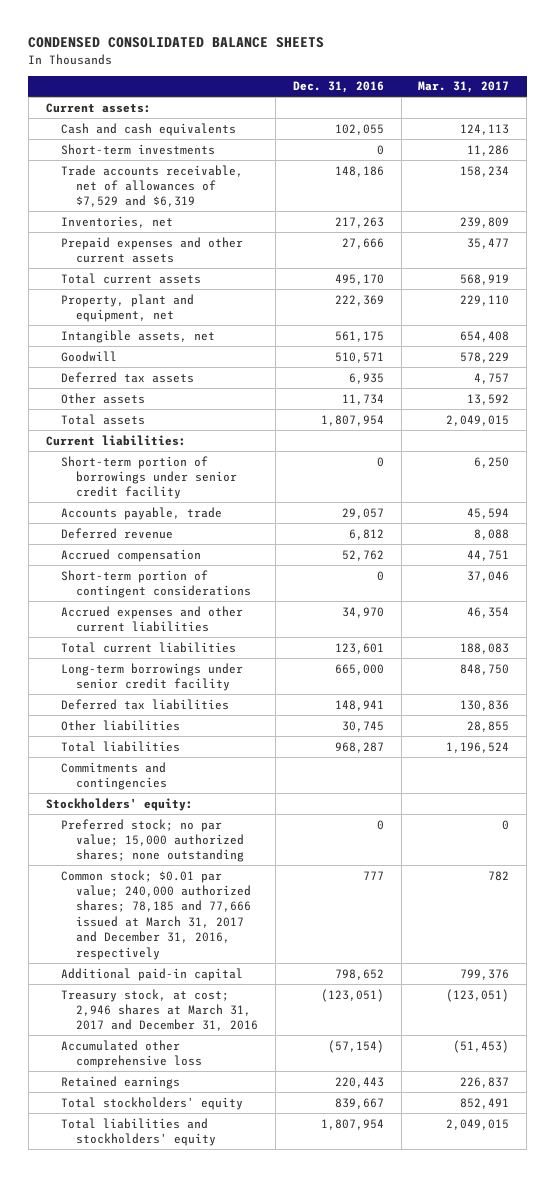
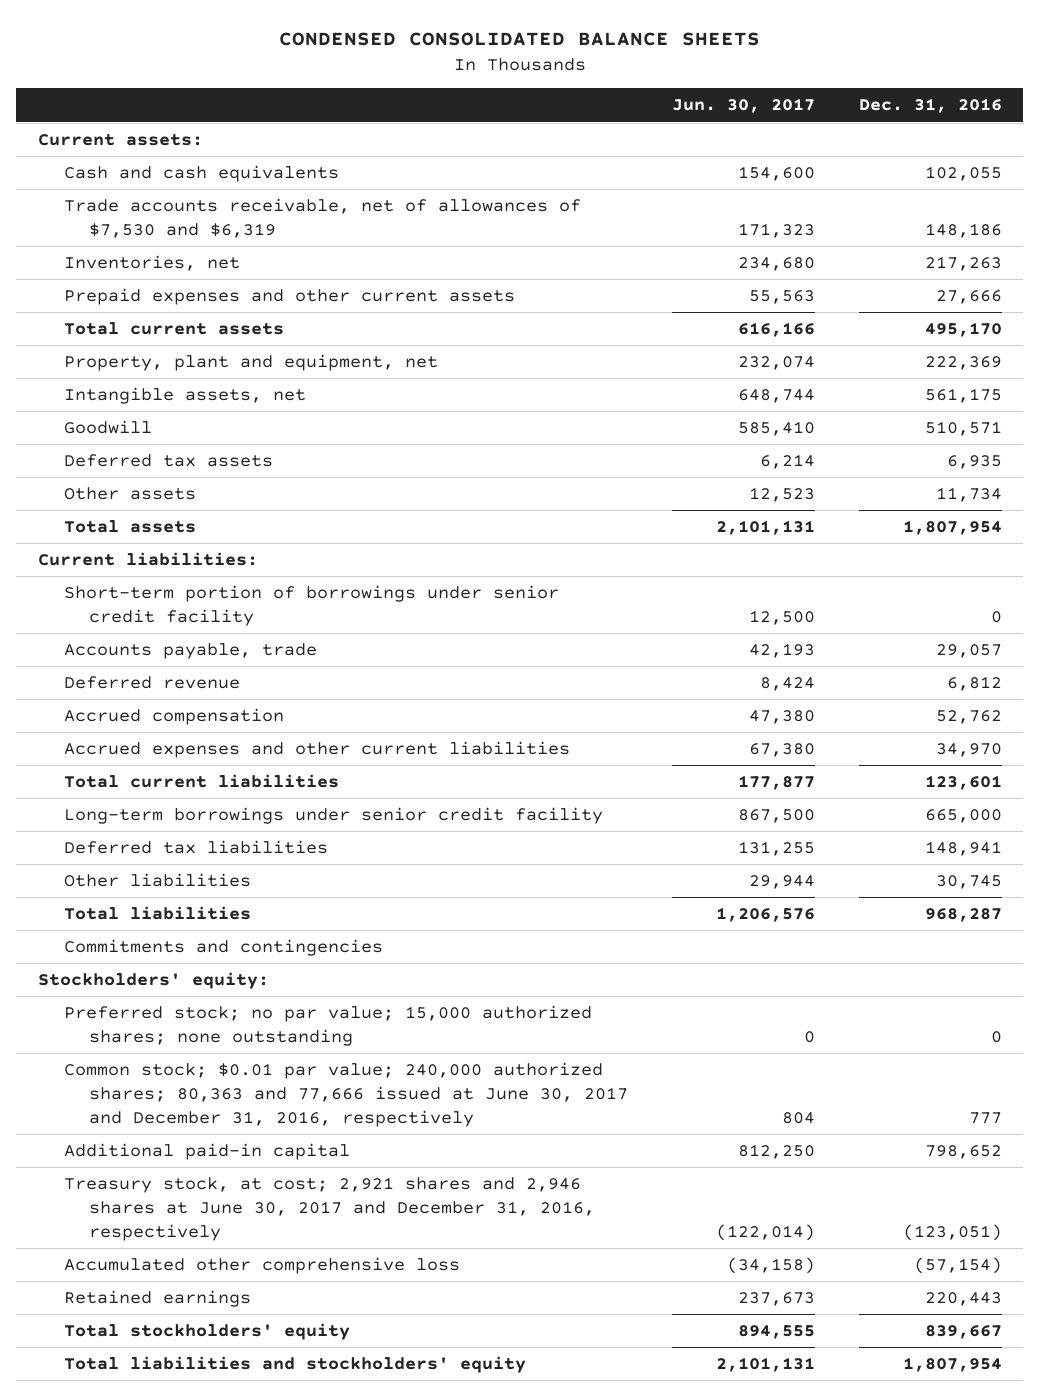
- | Dec. 31, 2016 | Mar. 31, 2017
+ | Jun. 30, 2017 | Dec. 31, 2016
- Short-term investments | 0 | 11,286
- Trade accounts receivable, net of allowances of $7,529 and $6,319 | 148,186 | 158,234
+ Trade accounts receivable, net of allowances of $7,530 and $6,319 | 171,323 | 148,186
- Short-term portion of contingent considerations | 0 | 37,046
- Common stock; $0.01 par value; 240,000 authorized shares; 78,185 and 77,666 issued at March 31, 2017 and December 31, 2016, respectively | 777 | 782
+ Common stock; $0.01 par value; 240,000 authorized shares; 80,363 and 77,666 issued at June 30, 2017 and December 31, 2016, respectively | 804 | 777
- Treasury stock, at cost; 2,946 shares at March 31, 2017 and December 31, 2016 | (123,051) | (123,051)
+ Treasury stock, at cost; 2,921 shares and 2,946 shares at June 30, 2017 and December 31, 2016, respectively | (122,014) | (123,051)

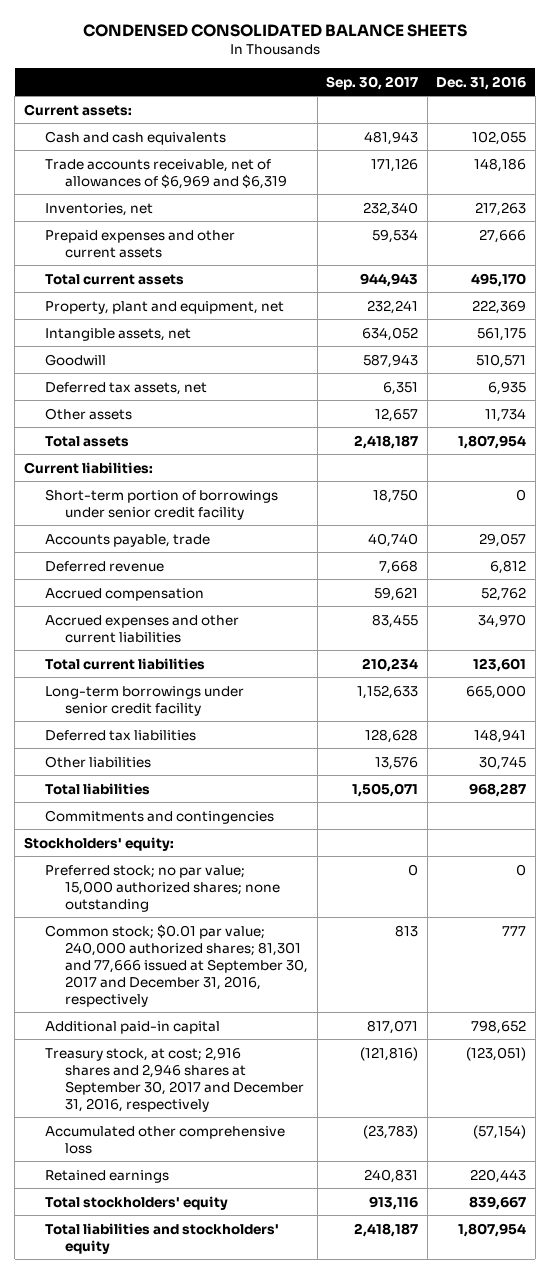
- | Jun. 30, 2017 | Dec. 31, 2016
+ | Sep. 30, 2017 | Dec. 31, 2016
- Trade accounts receivable, net of allowances of $7,530 and $6,319 | 171,323 | 148,186
+ Trade accounts receivable, net of allowances of $6,969 and $6,319 | 171,126 | 148,186
- Deferred tax assets | 6,214 | 6,935
+ Deferred tax assets, net | 6,351 | 6,935
- Common stock; $0.01 par value; 240,000 authorized shares; 80,363 and 77,666 issued at June 30, 2017 and December 31, 2016, respectively | 804 | 777
+ Common stock; $0.01 par value; 240,000 authorized shares; 81,301 and 77,666 issued at September 30, 2017 and December 31, 2016, respectively | 813 | 777
- Treasury stock, at cost; 2,921 shares and 2,946 shares at June 30, 2017 and December 31, 2016, respectively | (122,014) | (123,051)
+ Treasury stock, at cost; 2,916 shares and 2,946 shares at September 30, 2017 and December 31, 2016, respectively | (121,816) | (123,051)

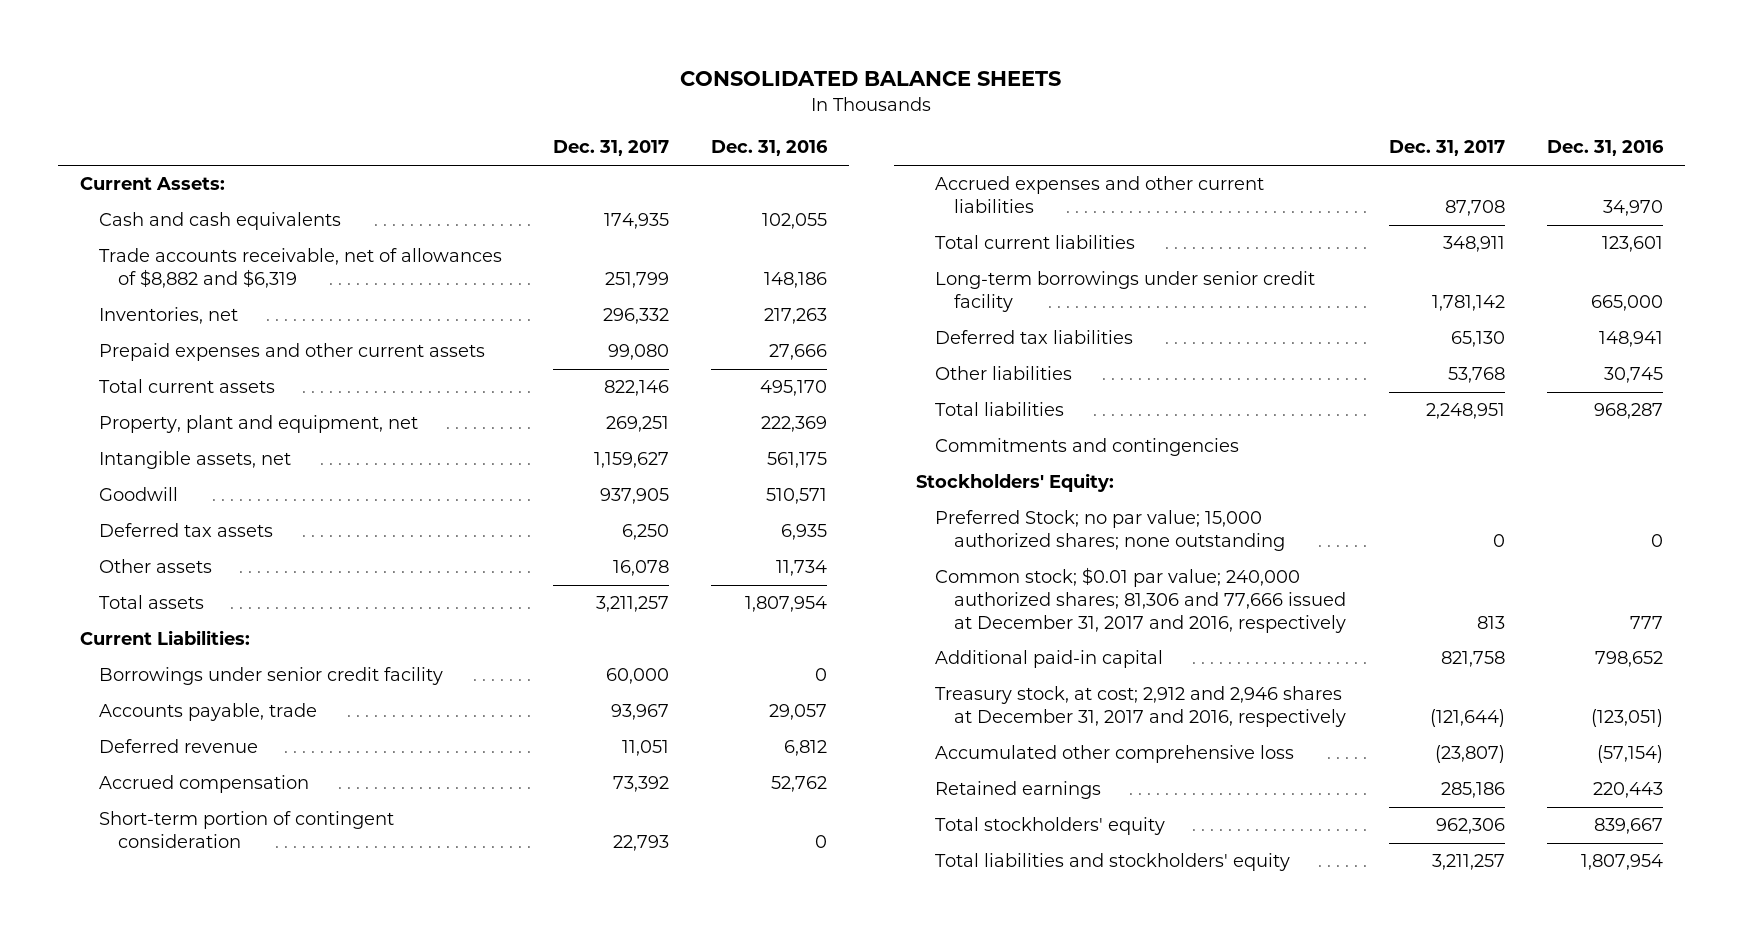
- CONDENSED CONSOLIDATED BALANCE SHEETS
+ CONSOLIDATED BALANCE SHEETS
- | Sep. 30, 2017 | Dec. 31, 2016
+ | Dec. 31, 2017 | Dec. 31, 2016
- Current assets:
+ Current Assets:
- Trade accounts receivable, net of allowances of $6,969 and $6,319 | 171,126 | 148,186
+ Trade accounts receivable, net of allowances of $8,882 and $6,319 | 251,799 | 148,186
- Deferred tax assets, net | 6,351 | 6,935
+ Deferred tax assets | 6,250 | 6,935
- Current liabilities:
- Short-term portion of borrowings under senior credit facility | 18,750 | 0
+ Current Liabilities:
+ Borrowings under senior credit facility | 60,000 | 0
+ Short-term portion of contingent consideration | 22,793 | 0
- Stockholders' equity:
- Preferred stock; no par value; 15,000 authorized shares; none outstanding | 0 | 0
- Common stock; $0.01 par value; 240,000 authorized shares; 81,301 and 77,666 issued at September 30, 2017 and December 31, 2016, respectively | 813 | 777
+ Stockholders' Equity:
+ Preferred Stock; no par value; 15,000 authorized shares; none outstanding | 0 | 0
+ Common stock; $0.01 par value; 240,000 authorized shares; 81,306 and 77,666 issued at December 31, 2017 and 2016, respectively | 813 | 777
- Treasury stock, at cost; 2,916 shares and 2,946 shares at September 30, 2017 and December 31, 2016, respectively | (121,816) | (123,051)
+ Treasury stock, at cost; 2,912 and 2,946 shares at December 31, 2017 and 2016, respectively | (121,644) | (123,051)

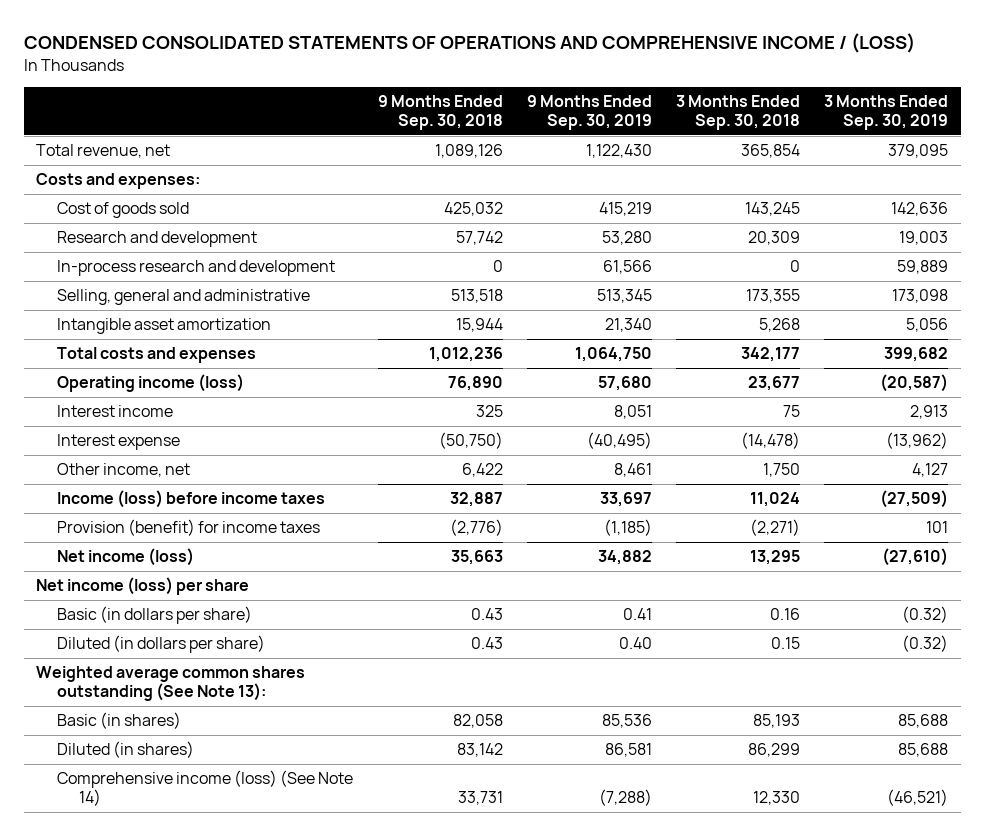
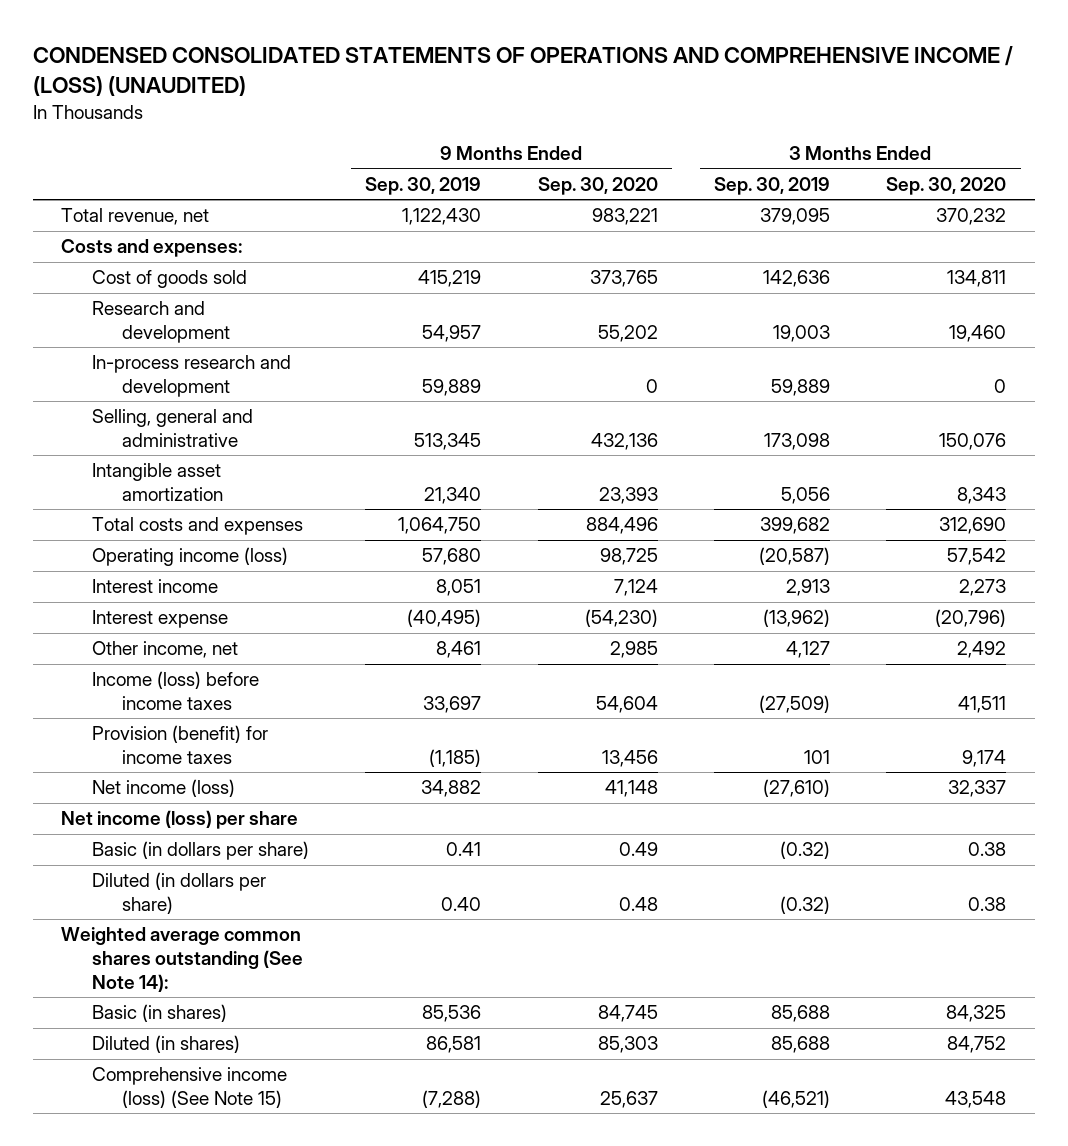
- CONDENSED CONSOLIDATED STATEMENTS OF OPERATIONS AND COMPREHENSIVE INCOME / (LOSS)
+ CONDENSED CONSOLIDATED STATEMENTS OF OPERATIONS AND COMPREHENSIVE INCOME / (LOSS) (UNAUDITED)
- | 9 Months Ended Sep. 30, 2018 | 9 Months Ended Sep. 30, 2019 | 3 Months Ended Sep. 30, 2018 | 3 Months Ended Sep. 30, 2019
+ | 9 Months Ended Sep. 30, 2019 | 9 Months Ended Sep. 30, 2020 | 3 Months Ended Sep. 30, 2019 | 3 Months Ended Sep. 30, 2020
- Research and development | 57,742 | 53,280 | 20,309 | 19,003
- In-process research and development | 0 | 61,566 | 0 | 59,889
+ Research and development | 54,957 | 55,202 | 19,003 | 19,460
+ In-process research and development | 59,889 | 0 | 59,889 | 0
- Weighted average common shares outstanding (See Note 13):
+ Weighted average common shares outstanding (See Note 14):
- Comprehensive income (loss) (See Note 14) | 33,731 | (7,288) | 12,330 | (46,521)
+ Comprehensive income (loss) (See Note 15) | (7,288) | 25,637 | (46,521) | 43,548

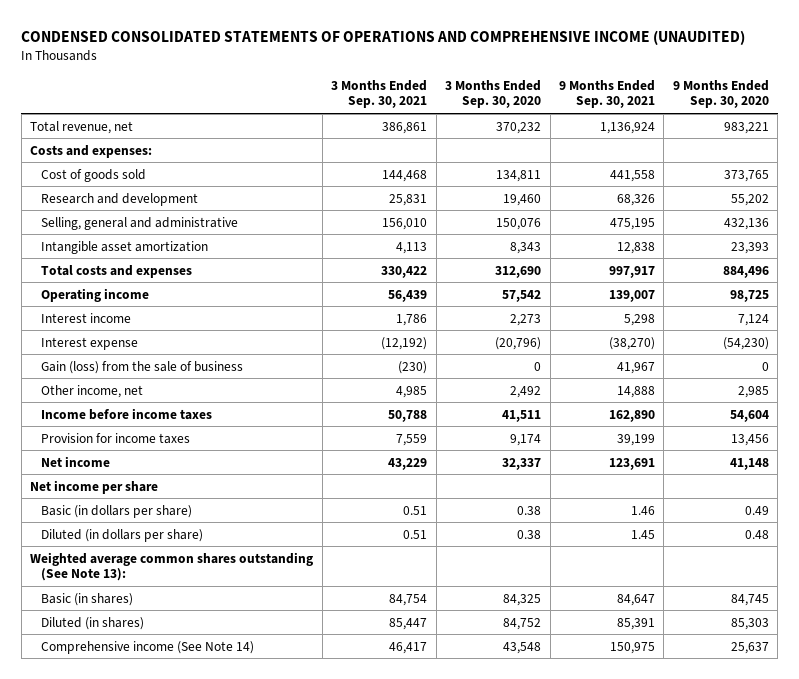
- CONDENSED CONSOLIDATED STATEMENTS OF OPERATIONS AND COMPREHENSIVE INCOME / (LOSS) (UNAUDITED)
+ CONDENSED CONSOLIDATED STATEMENTS OF OPERATIONS AND COMPREHENSIVE INCOME (UNAUDITED)
- | 9 Months Ended Sep. 30, 2019 | 9 Months Ended Sep. 30, 2020 | 3 Months Ended Sep. 30, 2019 | 3 Months Ended Sep. 30, 2020
+ | 3 Months Ended Sep. 30, 2021 | 3 Months Ended Sep. 30, 2020 | 9 Months Ended Sep. 30, 2021 | 9 Months Ended Sep. 30, 2020
- In-process research and development | 59,889 | 0 | 59,889 | 0
- Operating income (loss) | 57,680 | 98,725 | (20,587) | 57,542
+ Operating income | 56,439 | 57,542 | 139,007 | 98,725
+ Gain (loss) from the sale of business | (230) | 0 | 41,967 | 0
- Income (loss) before income taxes | 33,697 | 54,604 | (27,509) | 41,511
- Provision (benefit) for income taxes | (1,185) | 13,456 | 101 | 9,174
- Net income (loss) | 34,882 | 41,148 | (27,610) | 32,337
- Net income (loss) per share
+ Income before income taxes | 50,788 | 41,511 | 162,890 | 54,604
+ Provision for income taxes | 7,559 | 9,174 | 39,199 | 13,456
+ Net income | 43,229 | 32,337 | 123,691 | 41,148
+ Net income per share
- Weighted average common shares outstanding (See Note 14):
+ Weighted average common shares outstanding (See Note 13):
- Comprehensive income (loss) (See Note 15) | (7,288) | 25,637 | (46,521) | 43,548
+ Comprehensive income (See Note 14) | 46,417 | 43,548 | 150,975 | 25,637

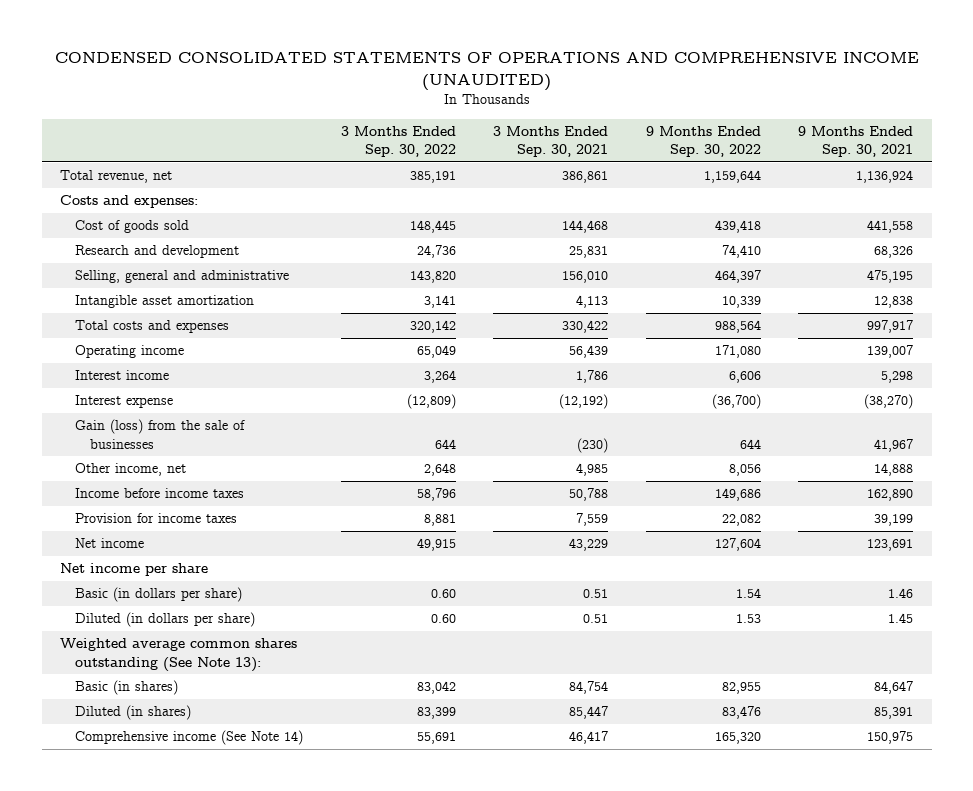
- | 3 Months Ended Sep. 30, 2021 | 3 Months Ended Sep. 30, 2020 | 9 Months Ended Sep. 30, 2021 | 9 Months Ended Sep. 30, 2020
+ | 3 Months Ended Sep. 30, 2022 | 3 Months Ended Sep. 30, 2021 | 9 Months Ended Sep. 30, 2022 | 9 Months Ended Sep. 30, 2021
- Gain (loss) from the sale of business | (230) | 0 | 41,967 | 0
+ Gain (loss) from the sale of businesses | 644 | (230) | 644 | 41,967

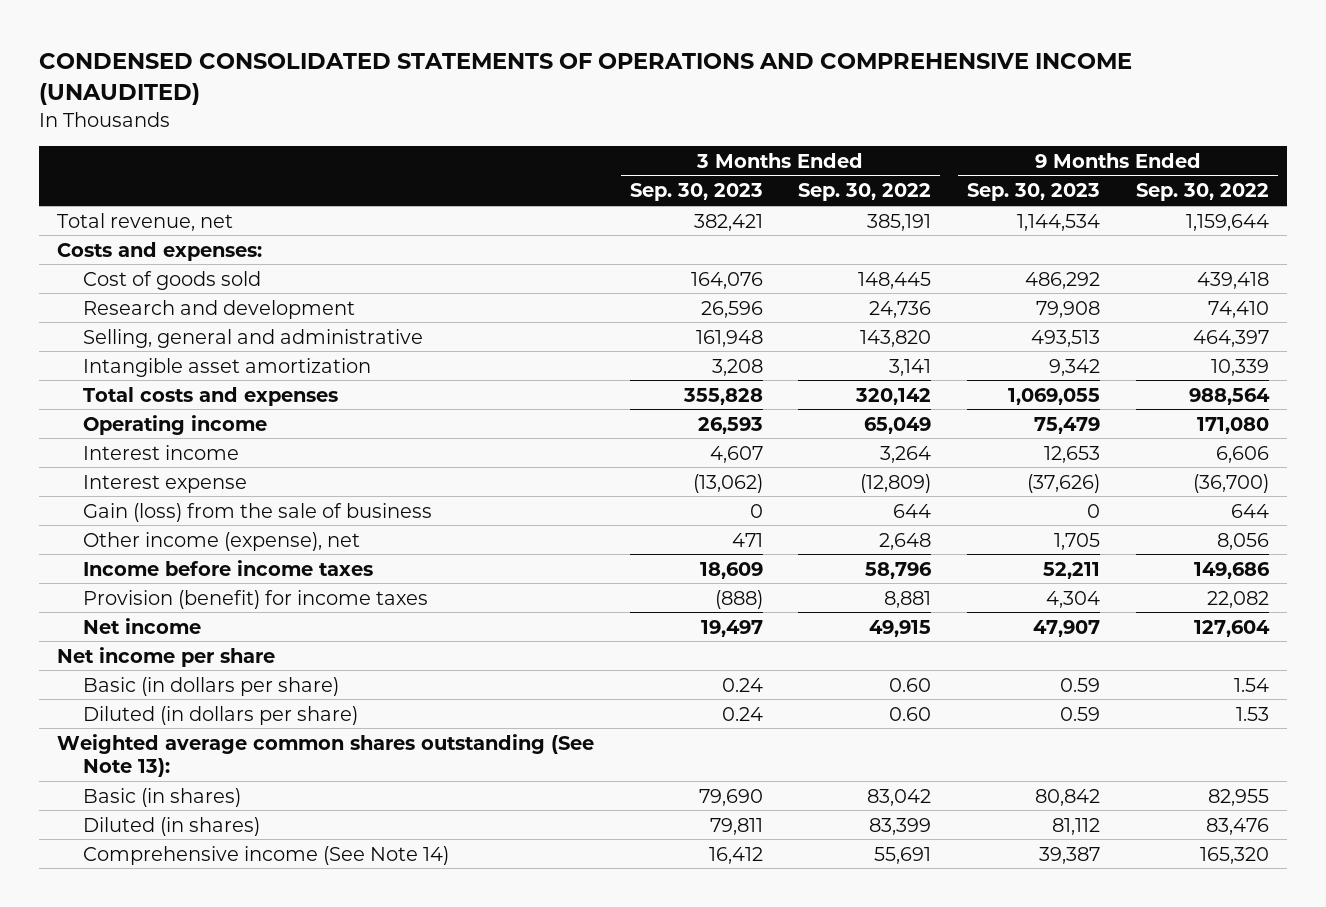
- | 3 Months Ended Sep. 30, 2022 | 3 Months Ended Sep. 30, 2021 | 9 Months Ended Sep. 30, 2022 | 9 Months Ended Sep. 30, 2021
+ | 3 Months Ended Sep. 30, 2023 | 3 Months Ended Sep. 30, 2022 | 9 Months Ended Sep. 30, 2023 | 9 Months Ended Sep. 30, 2022
- Gain (loss) from the sale of businesses | 644 | (230) | 644 | 41,967
- Other income, net | 2,648 | 4,985 | 8,056 | 14,888
+ Gain (loss) from the sale of business | 0 | 644 | 0 | 644
+ Other income (expense), net | 471 | 2,648 | 1,705 | 8,056
- Provision for income taxes | 8,881 | 7,559 | 22,082 | 39,199
+ Provision (benefit) for income taxes | (888) | 8,881 | 4,304 | 22,082

